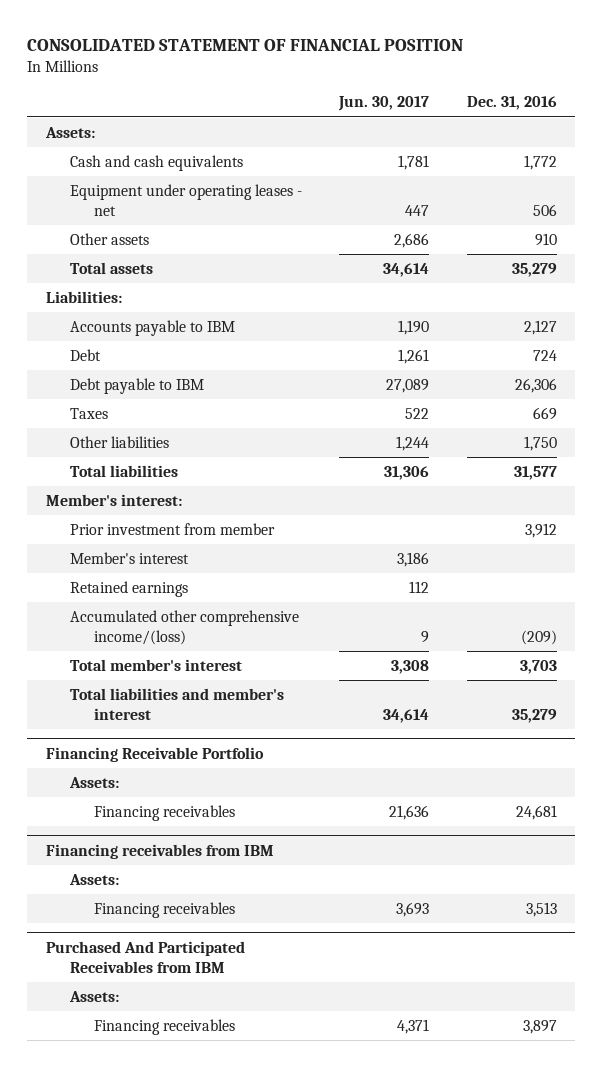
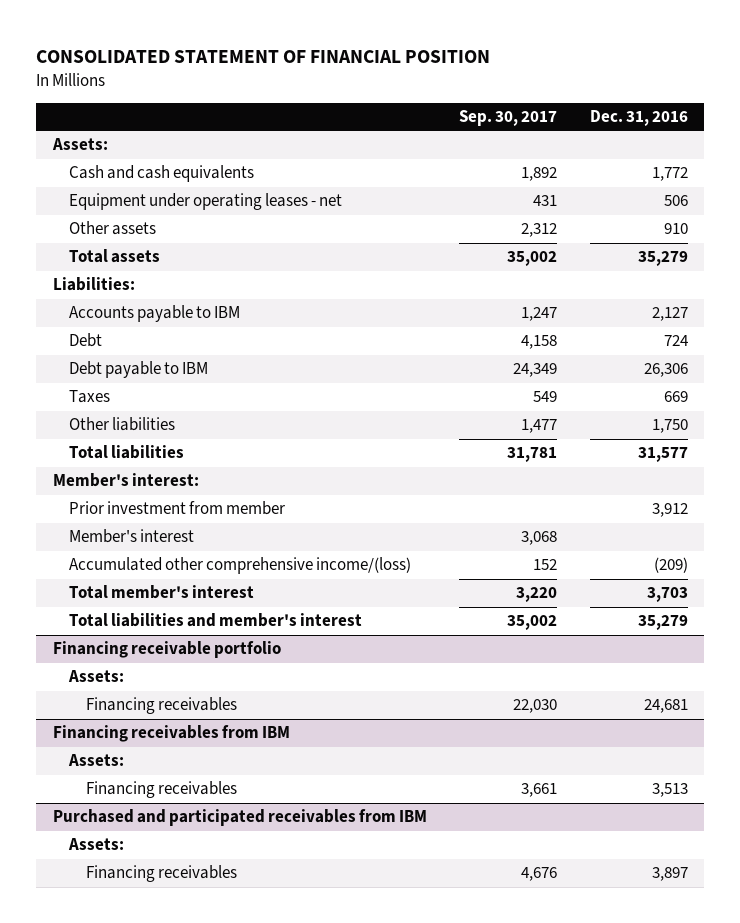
- | Jun. 30, 2017 | Dec. 31, 2016
+ | Sep. 30, 2017 | Dec. 31, 2016
- Retained earnings | 112 |
- Financing Receivable Portfolio
+ Financing receivable portfolio
- Purchased And Participated Receivables from IBM
+ Purchased and participated receivables from IBM

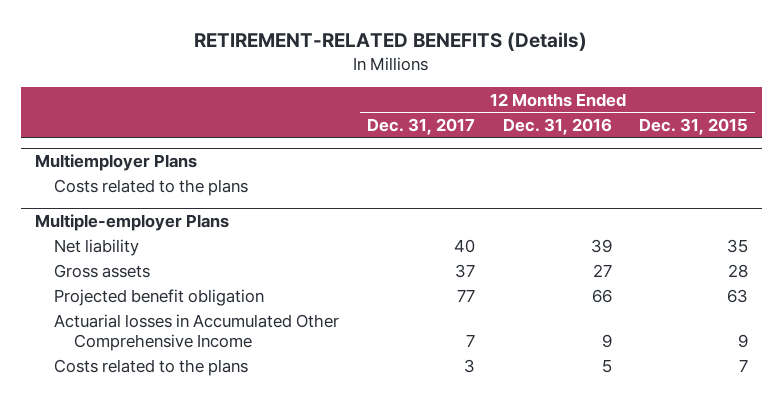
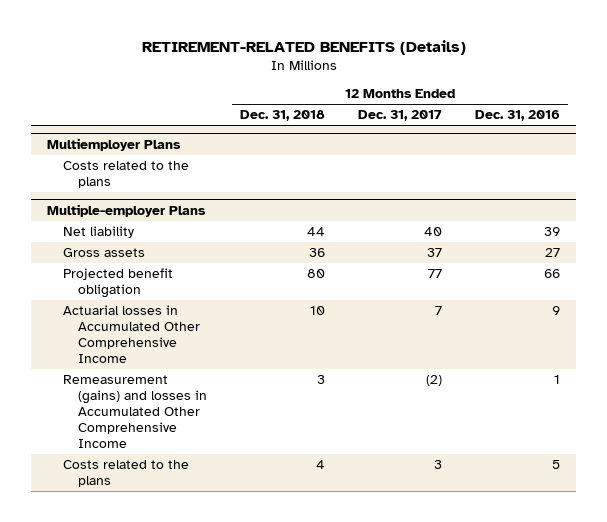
- | 12 Months Ended Dec. 31, 2017 | 12 Months Ended Dec. 31, 2016 | 12 Months Ended Dec. 31, 2015
+ | 12 Months Ended Dec. 31, 2018 | 12 Months Ended Dec. 31, 2017 | 12 Months Ended Dec. 31, 2016
@ Multiple-employer Plans
+ Remeasurement (gains) and losses in Accumulated Other Comprehensive Income | 3 | (2) | 1

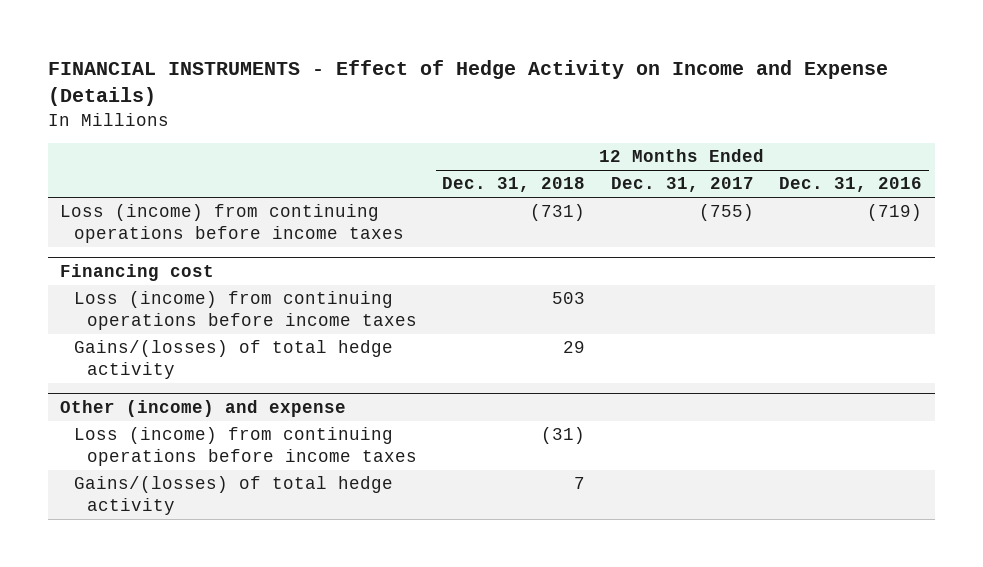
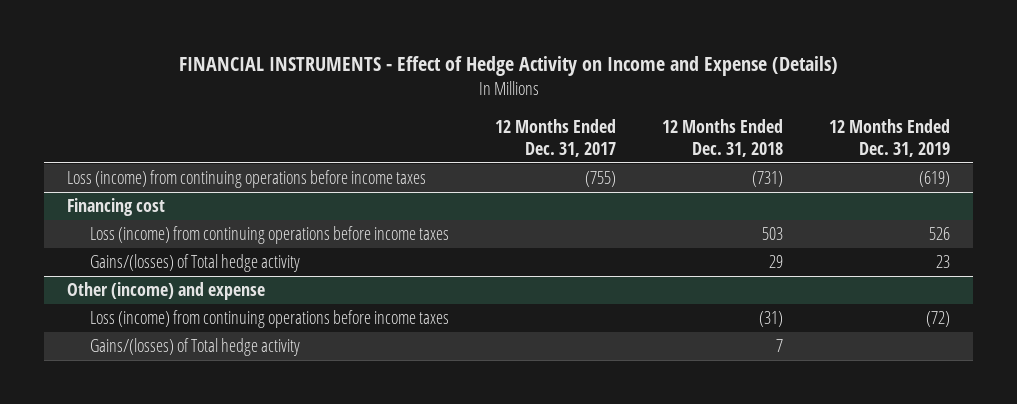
- | 12 Months Ended Dec. 31, 2018 | 12 Months Ended Dec. 31, 2017 | 12 Months Ended Dec. 31, 2016
+ | 12 Months Ended Dec. 31, 2017 | 12 Months Ended Dec. 31, 2018 | 12 Months Ended Dec. 31, 2019
@ Financing cost
- Gains/(losses) of total hedge activity | 29 | |
+ Gains/(losses) of Total hedge activity | | 29 | 23
@ Other (income) and expense
- Gains/(losses) of total hedge activity | 7 | |
+ Gains/(losses) of Total hedge activity | | 7 |

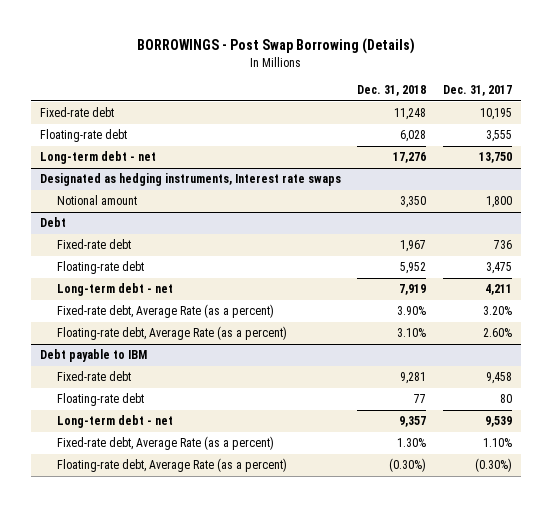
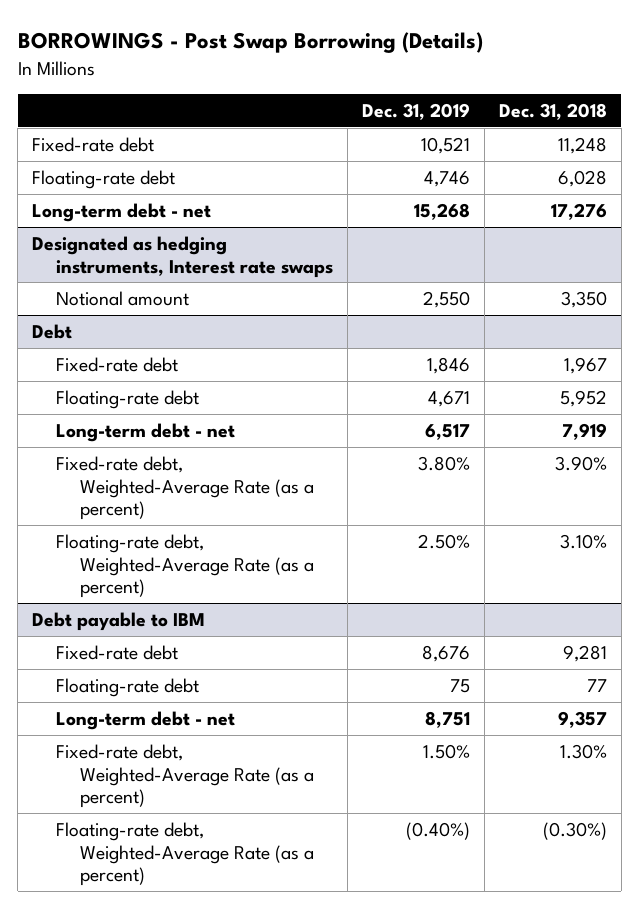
- | Dec. 31, 2018 | Dec. 31, 2017
+ | Dec. 31, 2019 | Dec. 31, 2018
@ Debt
- Fixed-rate debt, Average Rate (as a percent) | 3.90% | 3.20%
- Floating-rate debt, Average Rate (as a percent) | 3.10% | 2.60%
+ Fixed-rate debt, Weighted-Average Rate (as a percent) | 3.80% | 3.90%
+ Floating-rate debt, Weighted-Average Rate (as a percent) | 2.50% | 3.10%
@ Debt payable to IBM
- Fixed-rate debt, Average Rate (as a percent) | 1.30% | 1.10%
- Floating-rate debt, Average Rate (as a percent) | (0.30%) | (0.30%)
+ Fixed-rate debt, Weighted-Average Rate (as a percent) | 1.50% | 1.30%
+ Floating-rate debt, Weighted-Average Rate (as a percent) | (0.40%) | (0.30%)

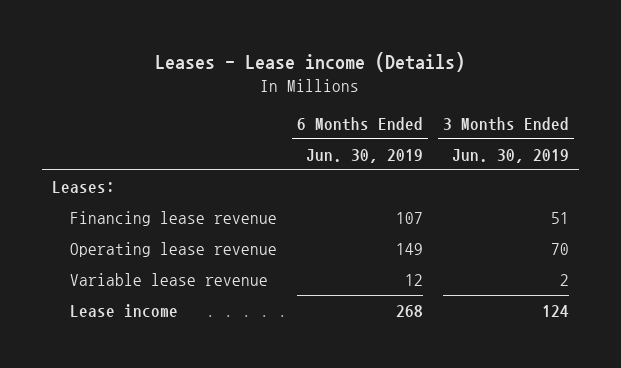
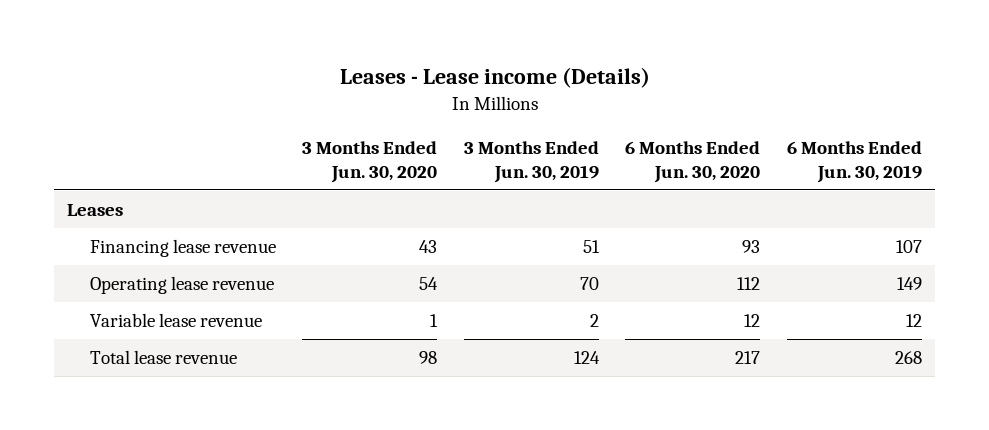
- | 6 Months Ended Jun. 30, 2019 | 3 Months Ended Jun. 30, 2019
+ | 3 Months Ended Jun. 30, 2020 | 3 Months Ended Jun. 30, 2019 | 6 Months Ended Jun. 30, 2020 | 6 Months Ended Jun. 30, 2019
- Leases:
+ Leases
- Lease income | 268 | 124
+ Total lease revenue | 98 | 124 | 217 | 268

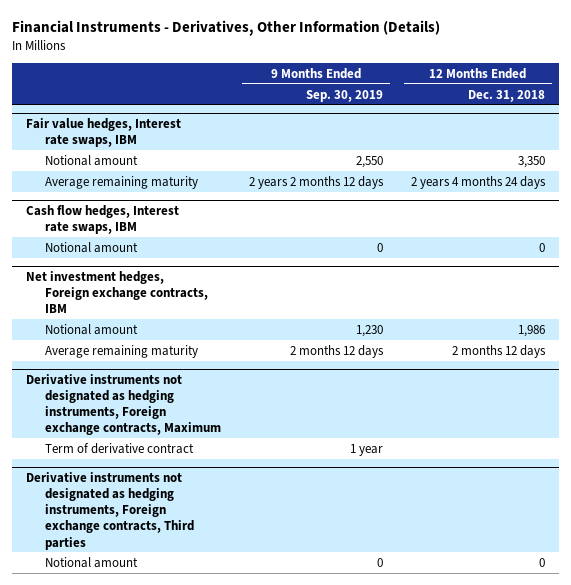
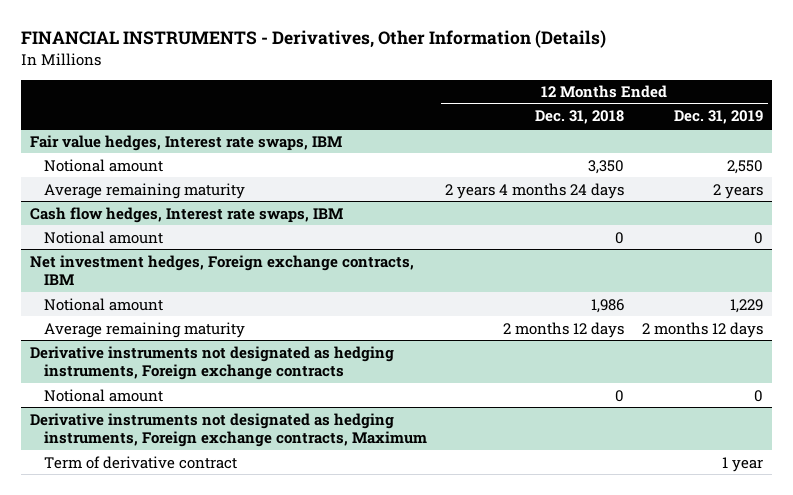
- Financial Instruments - Derivatives, Other Information (Details)
+ FINANCIAL INSTRUMENTS - Derivatives, Other Information (Details)
- | 9 Months Ended Sep. 30, 2019 | 12 Months Ended Dec. 31, 2018
+ | 12 Months Ended Dec. 31, 2018 | 12 Months Ended Dec. 31, 2019
+ Derivative instruments not designated as hedging instruments, Foreign exchange contracts
+ Notional amount | 0 | 0
- Derivative instruments not designated as hedging instruments, Foreign exchange contracts, Third parties
- Notional amount | 0 | 0

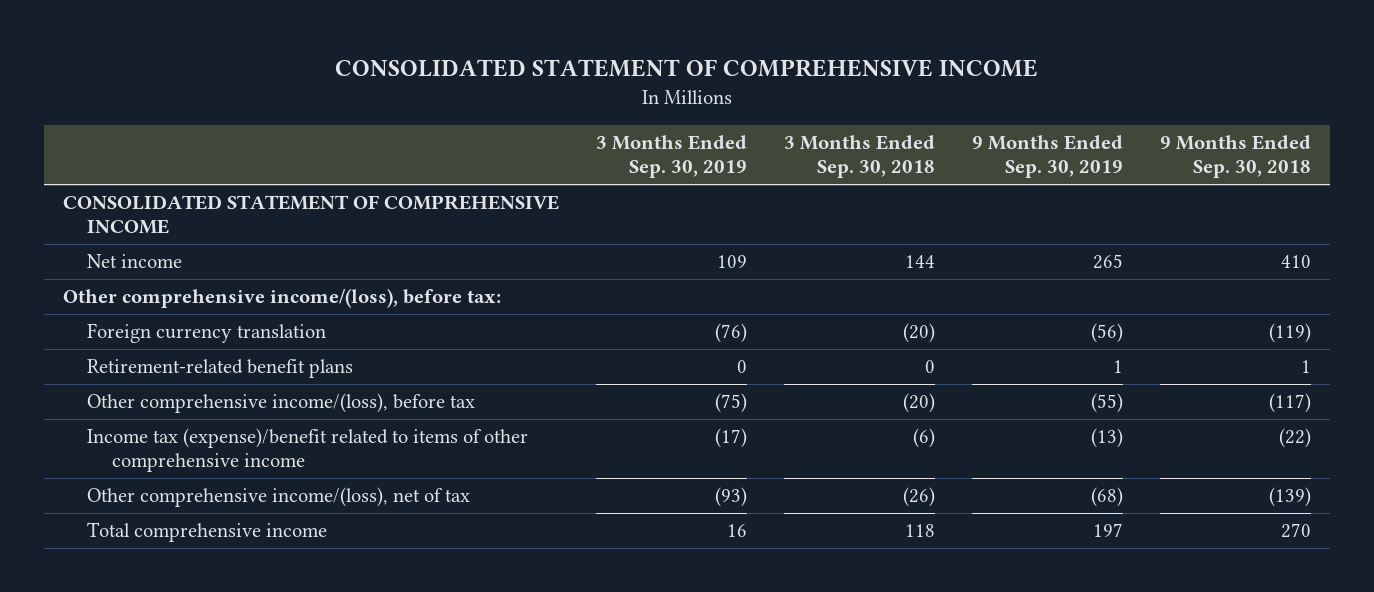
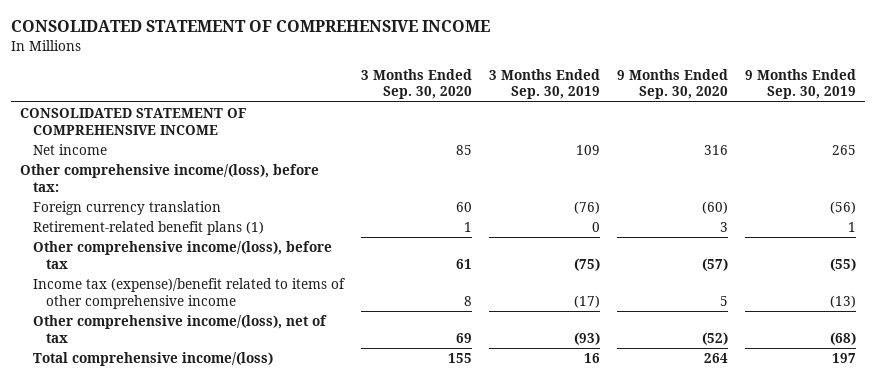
- | 3 Months Ended Sep. 30, 2019 | 3 Months Ended Sep. 30, 2018 | 9 Months Ended Sep. 30, 2019 | 9 Months Ended Sep. 30, 2018
+ | 3 Months Ended Sep. 30, 2020 | 3 Months Ended Sep. 30, 2019 | 9 Months Ended Sep. 30, 2020 | 9 Months Ended Sep. 30, 2019
- Retirement-related benefit plans | 0 | 0 | 1 | 1
+ Retirement-related benefit plans (1) | 1 | 0 | 3 | 1
- Total comprehensive income | 16 | 118 | 197 | 270
+ Total comprehensive income/(loss) | 155 | 16 | 264 | 197

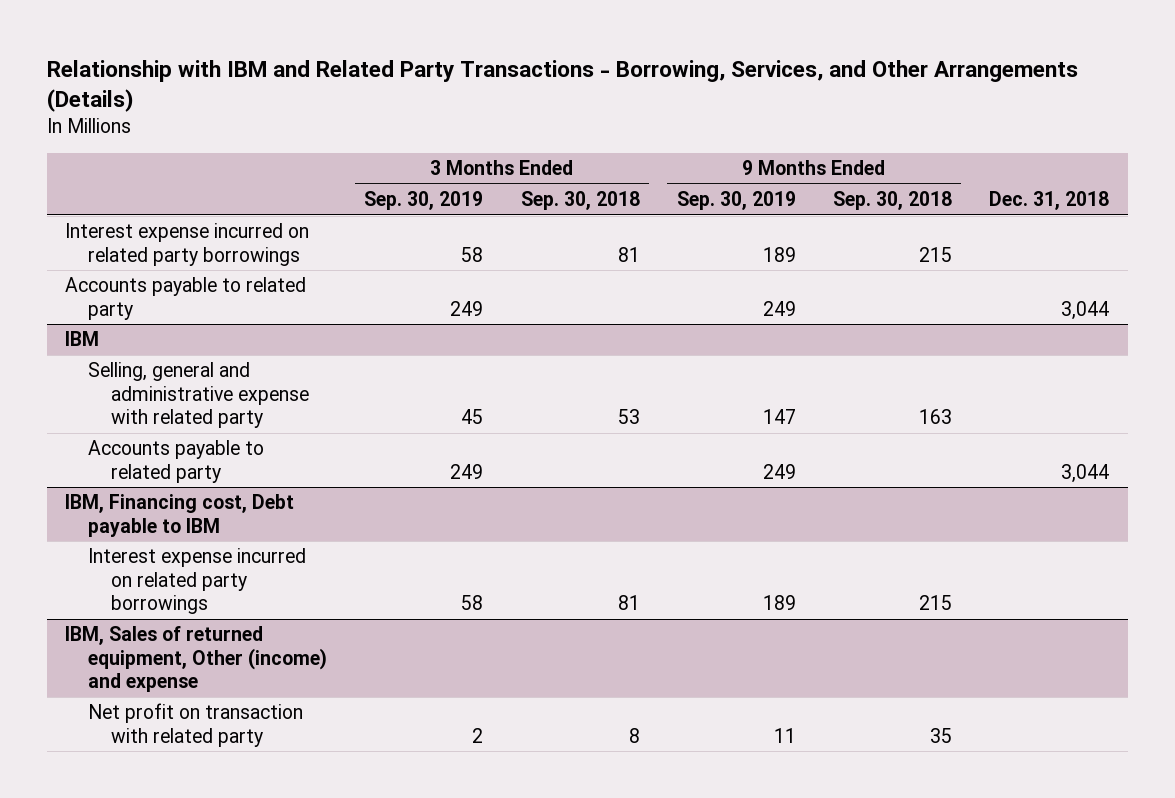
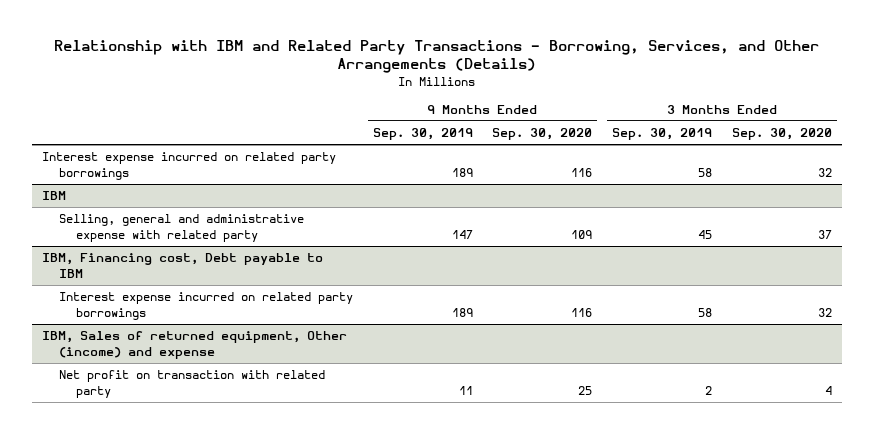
- | 3 Months Ended Sep. 30, 2019 | 3 Months Ended Sep. 30, 2018 | 9 Months Ended Sep. 30, 2019 | 9 Months Ended Sep. 30, 2018 | Dec. 31, 2018
+ | 9 Months Ended Sep. 30, 2019 | 9 Months Ended Sep. 30, 2020 | 3 Months Ended Sep. 30, 2019 | 3 Months Ended Sep. 30, 2020
- Accounts payable to related party | 249 | | 249 | | 3,044
@ IBM
- Accounts payable to related party | 249 | | 249 | | 3,044

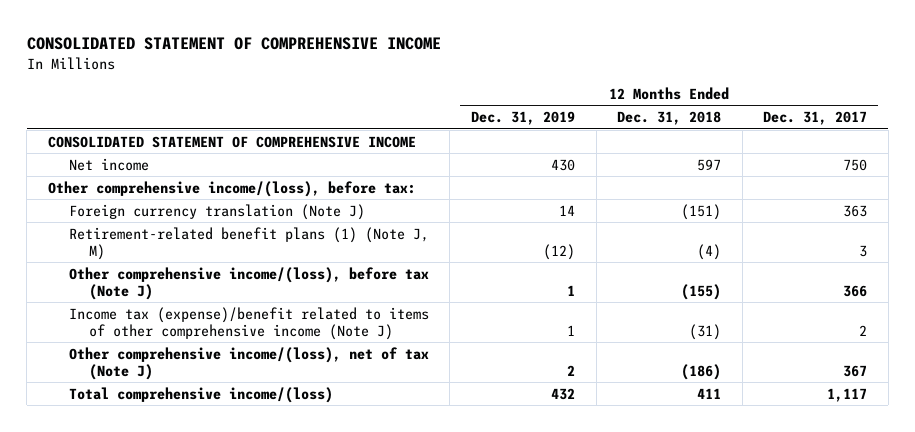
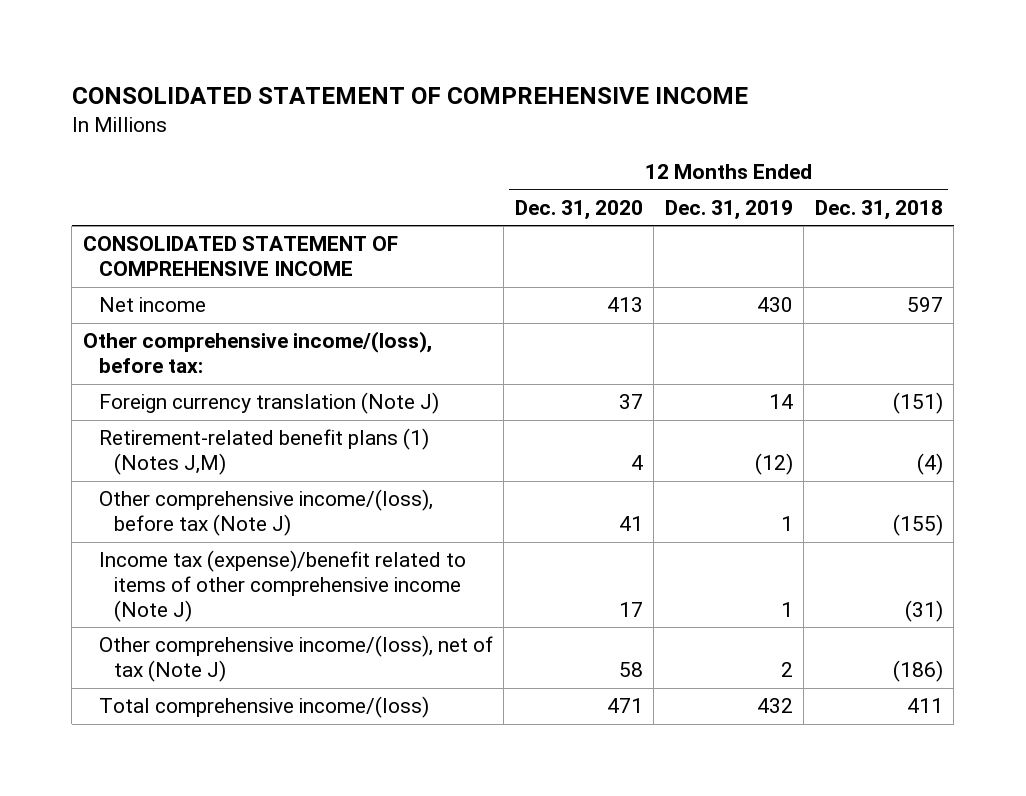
- | 12 Months Ended Dec. 31, 2019 | 12 Months Ended Dec. 31, 2018 | 12 Months Ended Dec. 31, 2017
+ | 12 Months Ended Dec. 31, 2020 | 12 Months Ended Dec. 31, 2019 | 12 Months Ended Dec. 31, 2018
- Retirement-related benefit plans (1) (Note J, M) | (12) | (4) | 3
+ Retirement-related benefit plans (1) (Notes J,M) | 4 | (12) | (4)

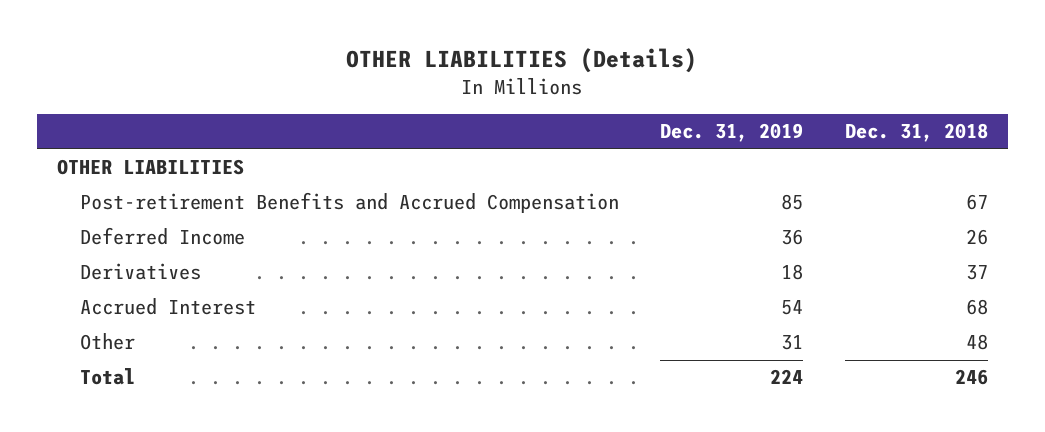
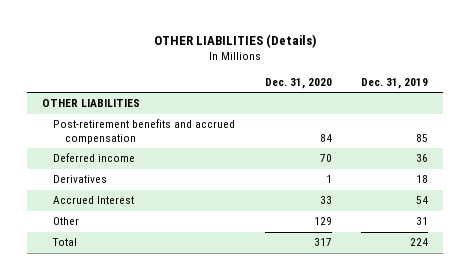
- | Dec. 31, 2019 | Dec. 31, 2018
+ | Dec. 31, 2020 | Dec. 31, 2019
- Post-retirement Benefits and Accrued Compensation | 85 | 67
- Deferred Income | 36 | 26
+ Post-retirement benefits and accrued compensation | 84 | 85
+ Deferred income | 70 | 36

